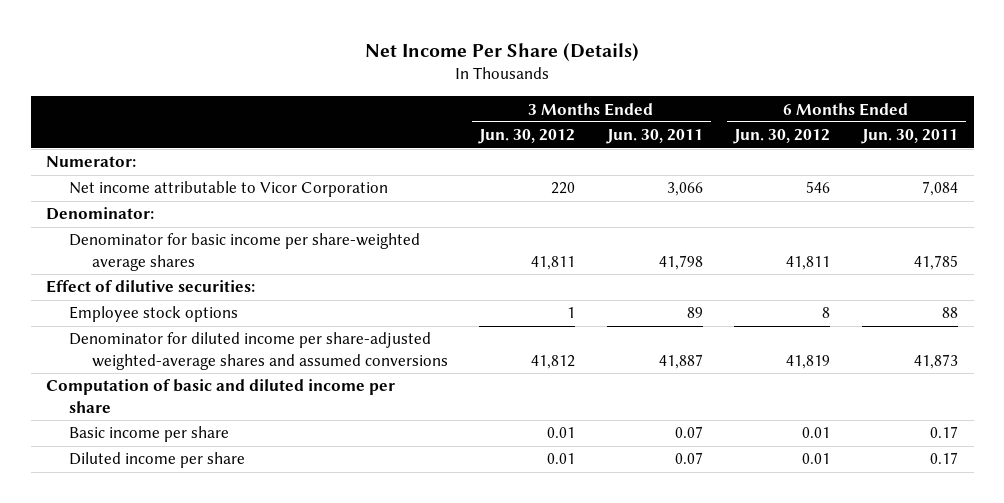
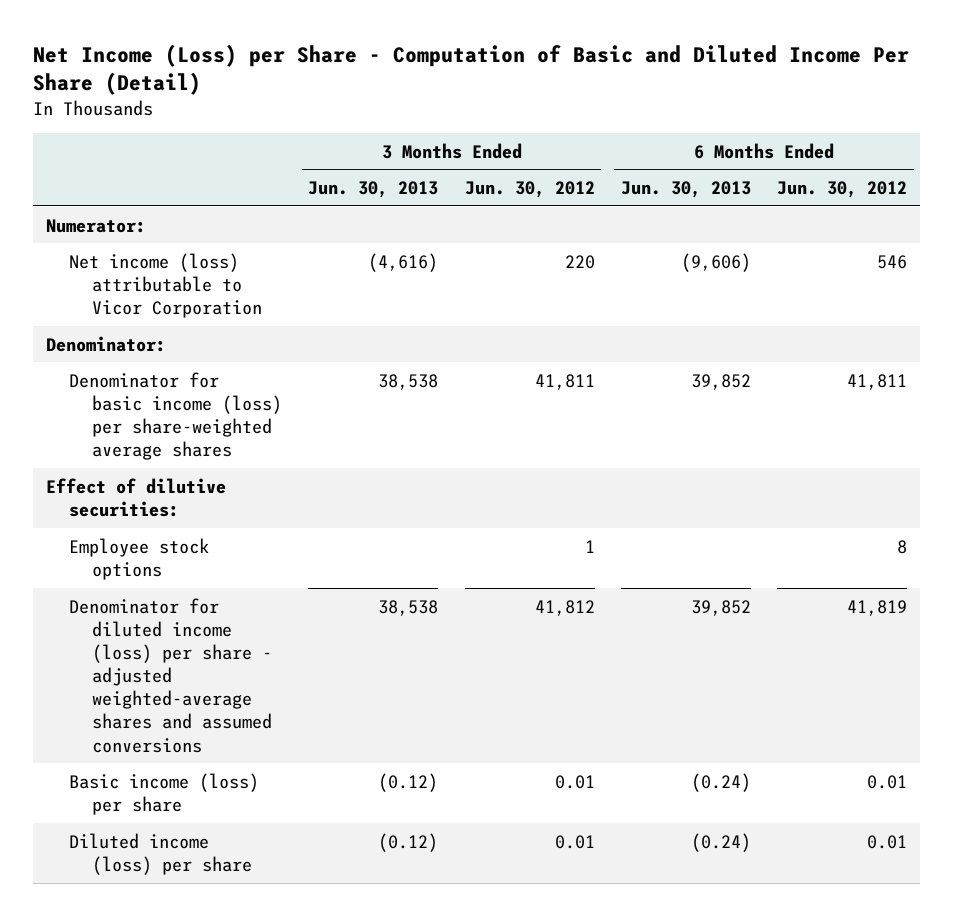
- Net Income Per Share (Details)
+ Net Income (Loss) per Share - Computation of Basic and Diluted Income Per Share (Detail)
- | 3 Months Ended Jun. 30, 2012 | 3 Months Ended Jun. 30, 2011 | 6 Months Ended Jun. 30, 2012 | 6 Months Ended Jun. 30, 2011
+ | 3 Months Ended Jun. 30, 2013 | 3 Months Ended Jun. 30, 2012 | 6 Months Ended Jun. 30, 2013 | 6 Months Ended Jun. 30, 2012
- Net income attributable to Vicor Corporation | 220 | 3,066 | 546 | 7,084
+ Net income (loss) attributable to Vicor Corporation | (4,616) | 220 | (9,606) | 546
- Denominator for basic income per share-weighted average shares | 41,811 | 41,798 | 41,811 | 41,785
+ Denominator for basic income (loss) per share-weighted average shares | 38,538 | 41,811 | 39,852 | 41,811
- Denominator for diluted income per share-adjusted weighted-average shares and assumed conversions | 41,812 | 41,887 | 41,819 | 41,873
- Computation of basic and diluted income per share
- Basic income per share | 0.01 | 0.07 | 0.01 | 0.17
- Diluted income per share | 0.01 | 0.07 | 0.01 | 0.17
+ Denominator for diluted income (loss) per share - adjusted weighted-average shares and assumed conversions | 38,538 | 41,812 | 39,852 | 41,819
+ Basic income (loss) per share | (0.12) | 0.01 | (0.24) | 0.01
+ Diluted income (loss) per share | (0.12) | 0.01 | (0.24) | 0.01

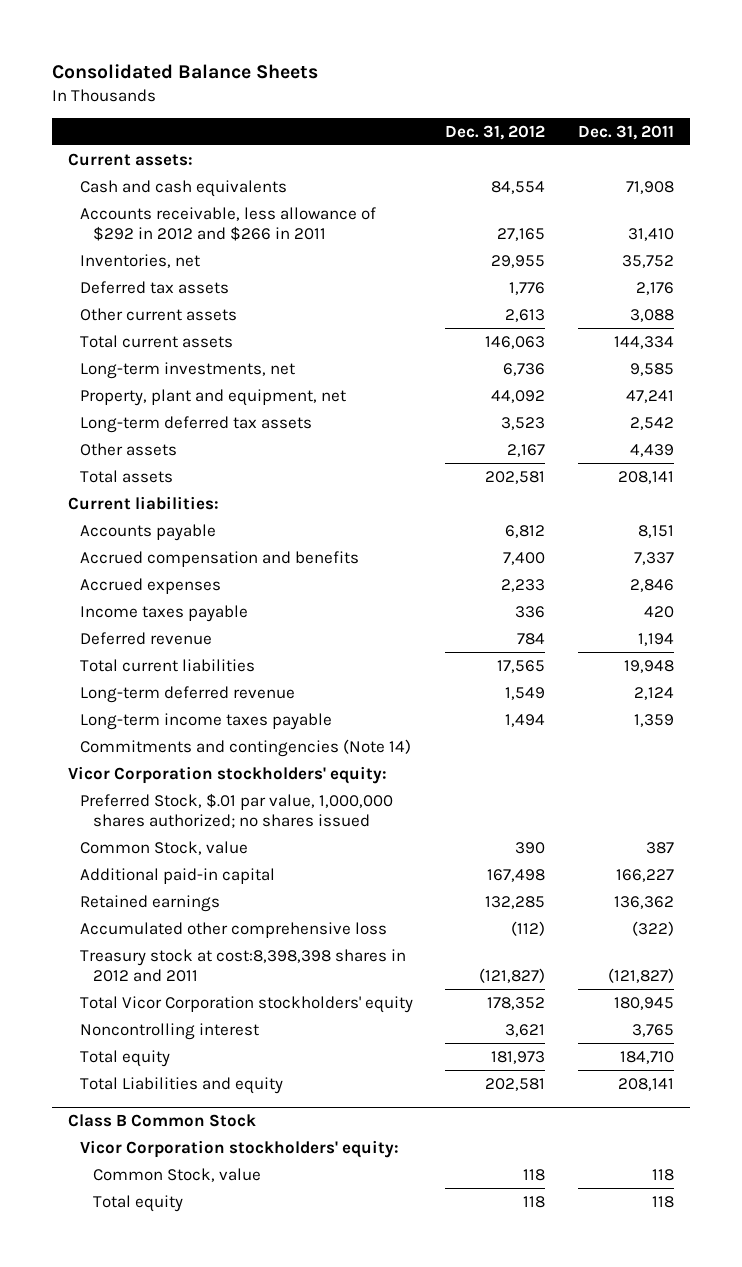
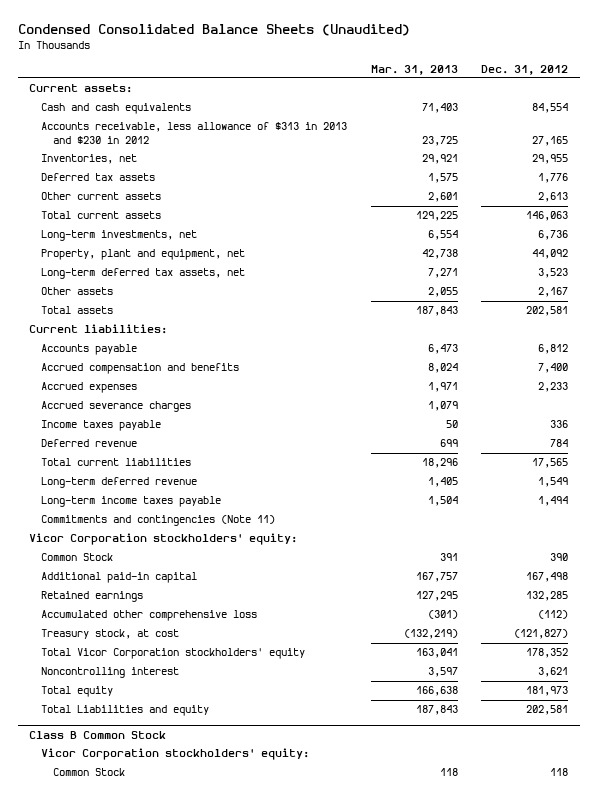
- Consolidated Balance Sheets
+ Condensed Consolidated Balance Sheets (Unaudited)
- | Dec. 31, 2012 | Dec. 31, 2011
+ | Mar. 31, 2013 | Dec. 31, 2012
- Accounts receivable, less allowance of $292 in 2012 and $266 in 2011 | 27,165 | 31,410
+ Accounts receivable, less allowance of $313 in 2013 and $230 in 2012 | 23,725 | 27,165
- Long-term deferred tax assets | 3,523 | 2,542
+ Long-term deferred tax assets, net | 7,271 | 3,523
+ Accrued severance charges | 1,079 |
- Commitments and contingencies (Note 14)
+ Commitments and contingencies (Note 11)
- Preferred Stock, $.01 par value, 1,000,000 shares authorized; no shares issued
- Common Stock, value | 390 | 387
+ Common Stock | 391 | 390
- Treasury stock at cost:8,398,398 shares in 2012 and 2011 | (121,827) | (121,827)
+ Treasury stock, at cost | (132,219) | (121,827)
@ Class B Common Stock
- Common Stock, value | 118 | 118
- Total equity | 118 | 118
+ Common Stock | 118 | 118

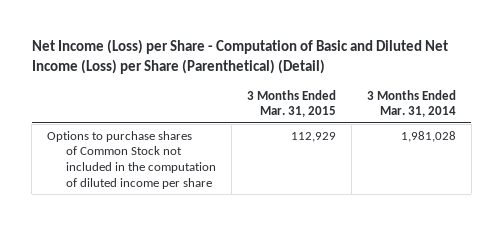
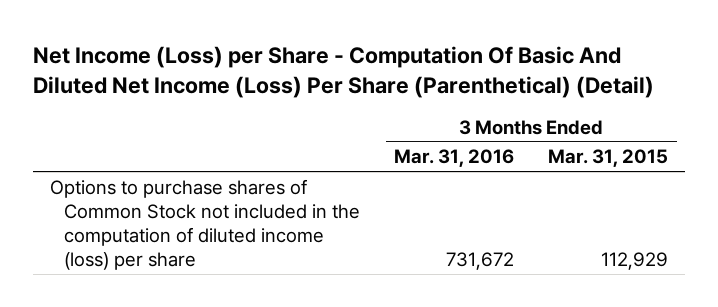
- Net Income (Loss) per Share - Computation of Basic and Diluted Net Income (Loss) per Share (Parenthetical) (Detail)
+ Net Income (Loss) per Share - Computation Of Basic And Diluted Net Income (Loss) Per Share (Parenthetical) (Detail)
- | 3 Months Ended Mar. 31, 2015 | 3 Months Ended Mar. 31, 2014
+ | 3 Months Ended Mar. 31, 2016 | 3 Months Ended Mar. 31, 2015
- Options to purchase shares of Common Stock not included in the computation of diluted income per share | 112,929 | 1,981,028
+ Options to purchase shares of Common Stock not included in the computation of diluted income (loss) per share | 731,672 | 112,929

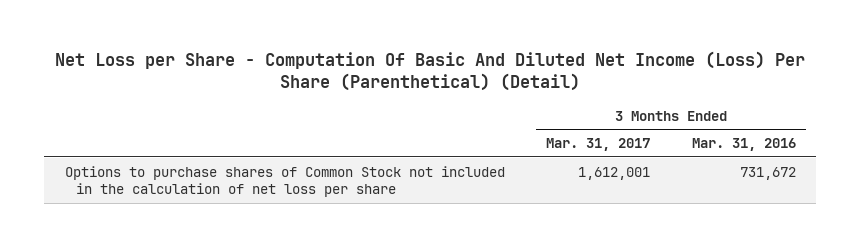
- Net Income (Loss) per Share - Computation Of Basic And Diluted Net Income (Loss) Per Share (Parenthetical) (Detail)
+ Net Loss per Share - Computation Of Basic And Diluted Net Income (Loss) Per Share (Parenthetical) (Detail)
- | 3 Months Ended Mar. 31, 2016 | 3 Months Ended Mar. 31, 2015
+ | 3 Months Ended Mar. 31, 2017 | 3 Months Ended Mar. 31, 2016
- Options to purchase shares of Common Stock not included in the computation of diluted income (loss) per share | 731,672 | 112,929
+ Options to purchase shares of Common Stock not included in the calculation of net loss per share | 1,612,001 | 731,672

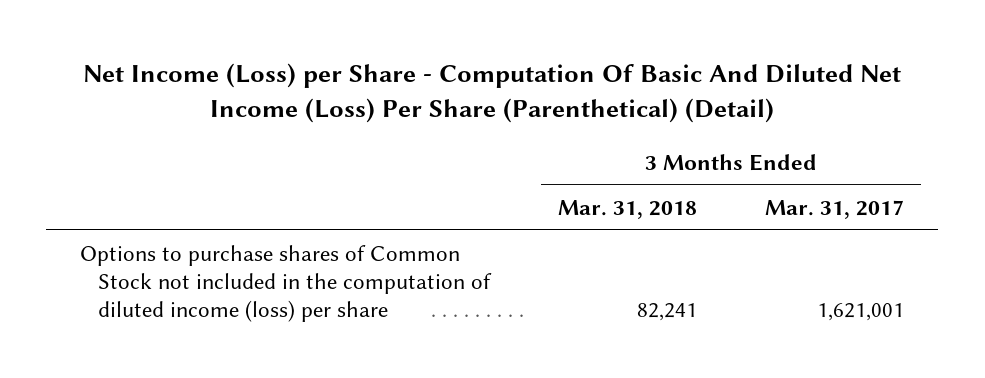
- Net Loss per Share - Computation Of Basic And Diluted Net Income (Loss) Per Share (Parenthetical) (Detail)
+ Net Income (Loss) per Share - Computation Of Basic And Diluted Net Income (Loss) Per Share (Parenthetical) (Detail)
- | 3 Months Ended Mar. 31, 2017 | 3 Months Ended Mar. 31, 2016
+ | 3 Months Ended Mar. 31, 2018 | 3 Months Ended Mar. 31, 2017
- Options to purchase shares of Common Stock not included in the calculation of net loss per share | 1,612,001 | 731,672
+ Options to purchase shares of Common Stock not included in the computation of diluted income (loss) per share | 82,241 | 1,621,001

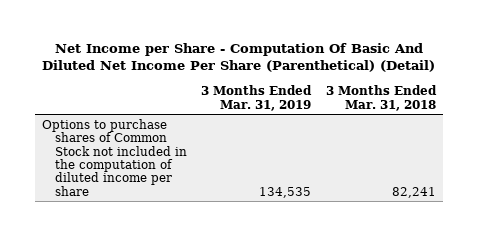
- Net Income (Loss) per Share - Computation Of Basic And Diluted Net Income (Loss) Per Share (Parenthetical) (Detail)
+ Net Income per Share - Computation Of Basic And Diluted Net Income Per Share (Parenthetical) (Detail)
- | 3 Months Ended Mar. 31, 2018 | 3 Months Ended Mar. 31, 2017
+ | 3 Months Ended Mar. 31, 2019 | 3 Months Ended Mar. 31, 2018
- Options to purchase shares of Common Stock not included in the computation of diluted income (loss) per share | 82,241 | 1,621,001
+ Options to purchase shares of Common Stock not included in the computation of diluted income per share | 134,535 | 82,241

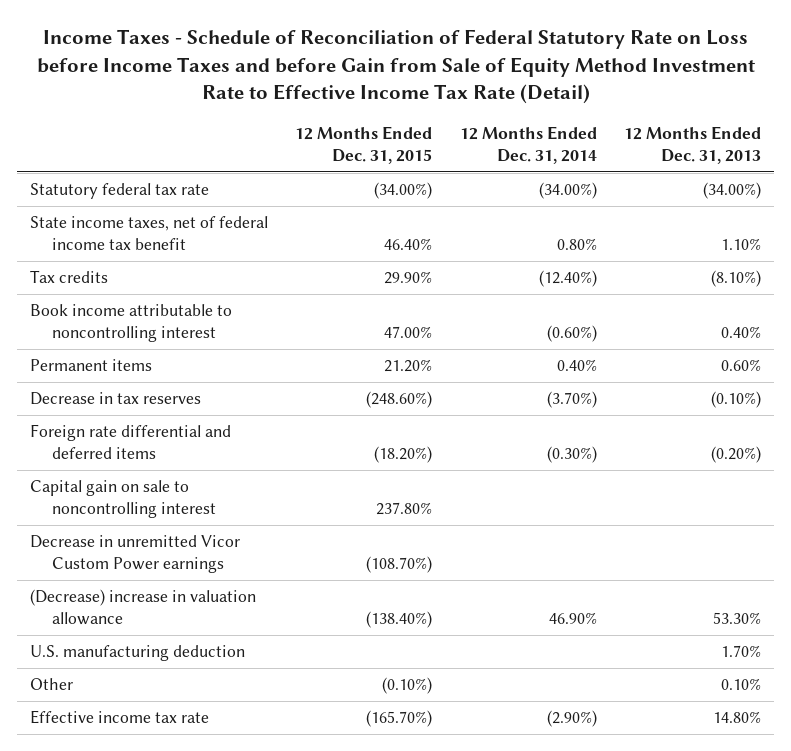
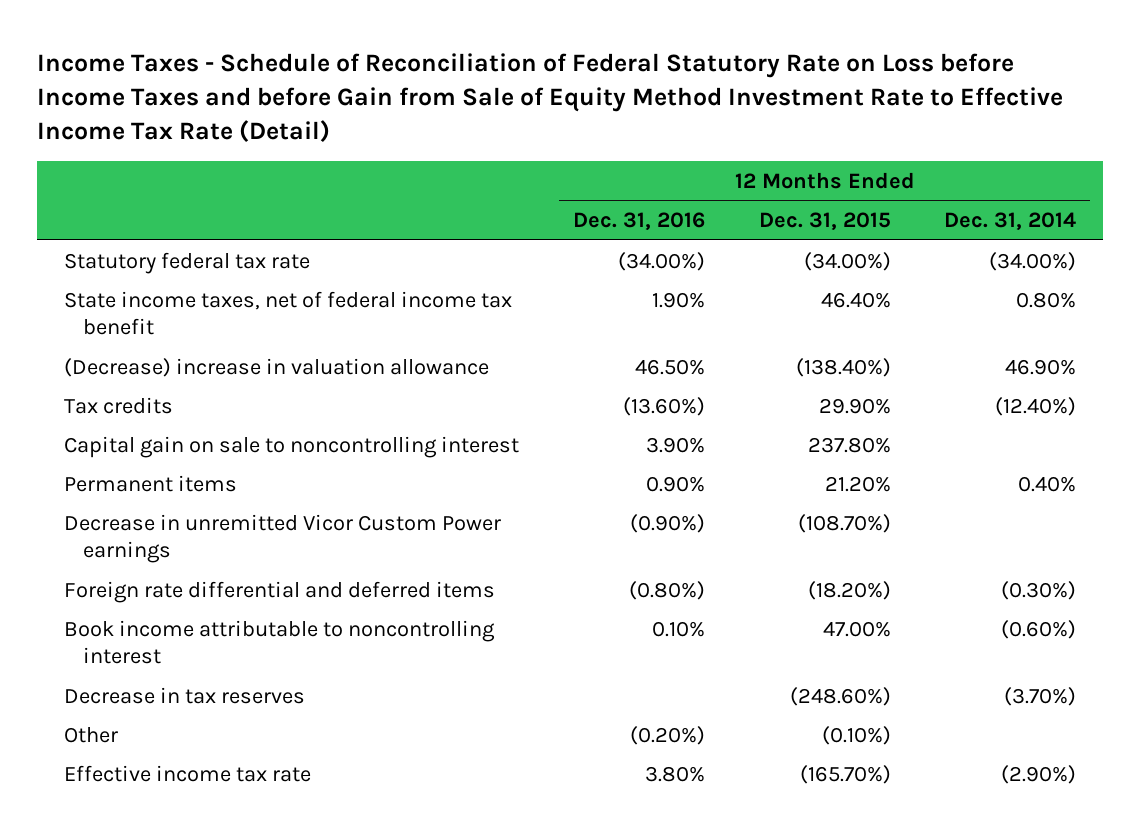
- | 12 Months Ended Dec. 31, 2015 | 12 Months Ended Dec. 31, 2014 | 12 Months Ended Dec. 31, 2013
+ | 12 Months Ended Dec. 31, 2016 | 12 Months Ended Dec. 31, 2015 | 12 Months Ended Dec. 31, 2014
moved up: (Decrease) increase in valuation allowance | 46.50% | (138.40%) | 46.90%
moved down: Permanent items | 0.90% | 21.20% | 0.40%
- U.S. manufacturing deduction | | | 1.70%
moved down: Foreign rate differential and deferred items | (0.80%) | (18.20%) | (0.30%)
moved down: Book income attributable to noncontrolling interest | 0.10% | 47.00% | (0.60%)
moved down: Decrease in tax reserves | | (248.60%) | (3.70%)

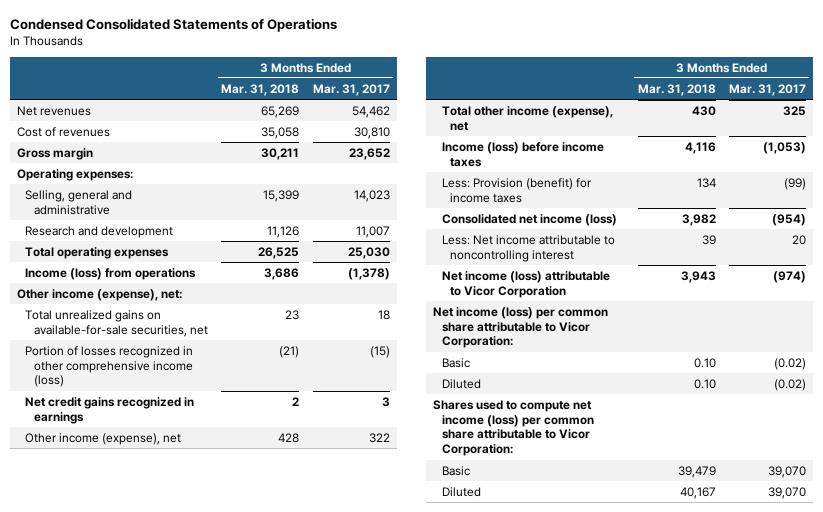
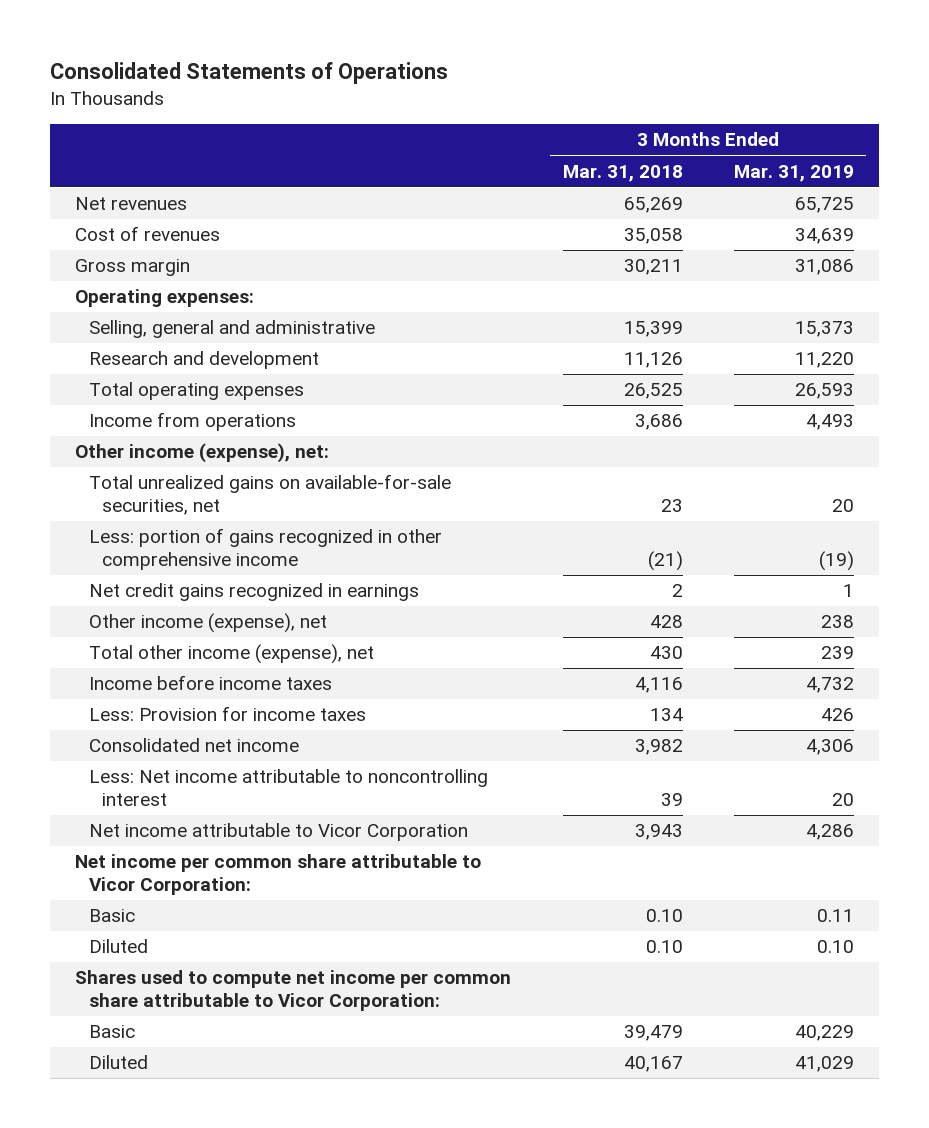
- Condensed Consolidated Statements of Operations
+ Consolidated Statements of Operations
- | 3 Months Ended Mar. 31, 2018 | 3 Months Ended Mar. 31, 2017
+ | 3 Months Ended Mar. 31, 2018 | 3 Months Ended Mar. 31, 2019
- Income (loss) from operations | 3,686 | (1,378)
+ Income from operations | 3,686 | 4,493
- Portion of losses recognized in other comprehensive income (loss) | (21) | (15)
+ Less: portion of gains recognized in other comprehensive income | (21) | (19)
- Income (loss) before income taxes | 4,116 | (1,053)
- Less: Provision (benefit) for income taxes | 134 | (99)
- Consolidated net income (loss) | 3,982 | (954)
+ Income before income taxes | 4,116 | 4,732
+ Less: Provision for income taxes | 134 | 426
+ Consolidated net income | 3,982 | 4,306
- Net income (loss) attributable to Vicor Corporation | 3,943 | (974)
- Net income (loss) per common share attributable to Vicor Corporation:
+ Net income attributable to Vicor Corporation | 3,943 | 4,286
+ Net income per common share attributable to Vicor Corporation:
- Shares used to compute net income (loss) per common share attributable to Vicor Corporation:
+ Shares used to compute net income per common share attributable to Vicor Corporation:

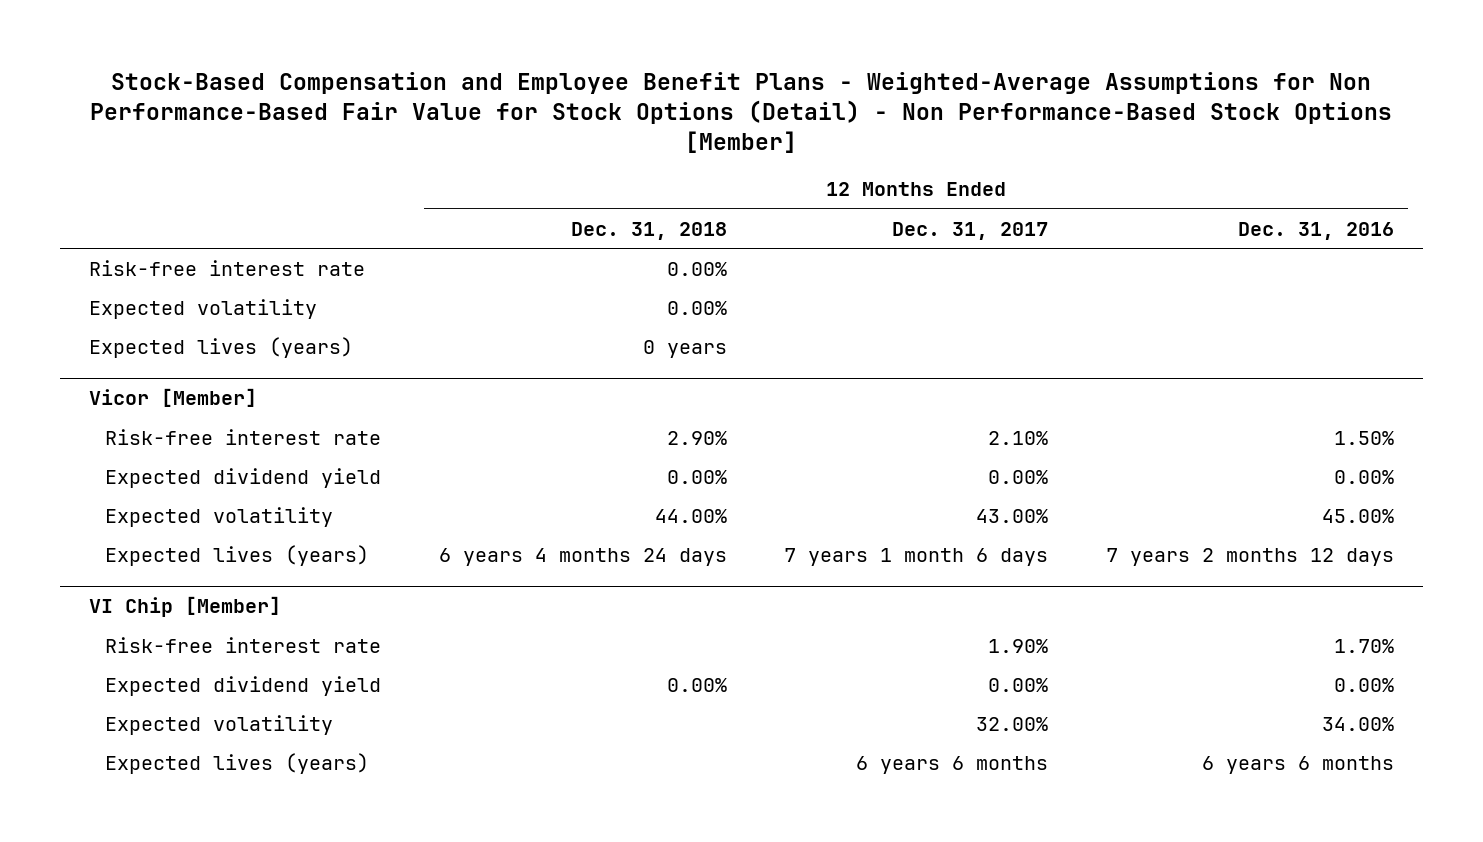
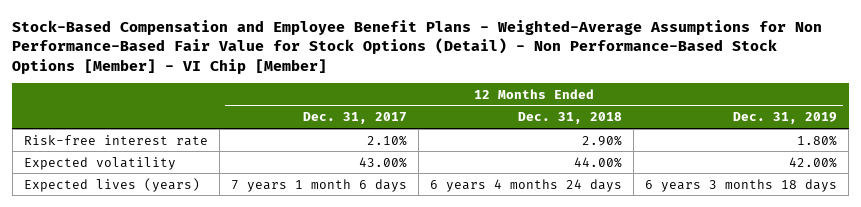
- Stock-Based Compensation and Employee Benefit Plans - Weighted-Average Assumptions for Non Performance-Based Fair Value for Stock Options (Detail) - Non Performance-Based Stock Options [Member]
+ Stock-Based Compensation and Employee Benefit Plans - Weighted-Average Assumptions for Non Performance-Based Fair Value for Stock Options (Detail) - Non Performance-Based Stock Options [Member] - VI Chip [Member]
- | 12 Months Ended Dec. 31, 2018 | 12 Months Ended Dec. 31, 2017 | 12 Months Ended Dec. 31, 2016
+ | 12 Months Ended Dec. 31, 2017 | 12 Months Ended Dec. 31, 2018 | 12 Months Ended Dec. 31, 2019
- Risk-free interest rate | 0.00% | |
- Expected volatility | 0.00% | |
- Expected lives (years) | 0 years | |
- Vicor [Member]
- Expected dividend yield | 0.00% | 0.00% | 0.00%
- VI Chip [Member]
- Risk-free interest rate | | 1.90% | 1.70%
- Expected dividend yield | 0.00% | 0.00% | 0.00%
- Expected volatility | | 32.00% | 34.00%
- Expected lives (years) | | 6 years 6 months | 6 years 6 months

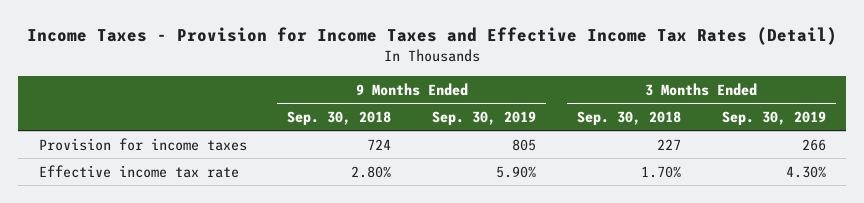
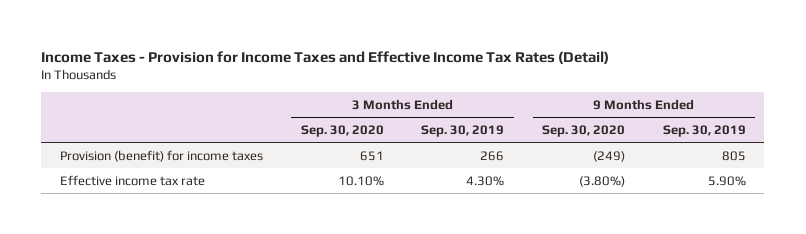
- | 9 Months Ended Sep. 30, 2018 | 9 Months Ended Sep. 30, 2019 | 3 Months Ended Sep. 30, 2018 | 3 Months Ended Sep. 30, 2019
+ | 3 Months Ended Sep. 30, 2020 | 3 Months Ended Sep. 30, 2019 | 9 Months Ended Sep. 30, 2020 | 9 Months Ended Sep. 30, 2019
- Provision for income taxes | 724 | 805 | 227 | 266
+ Provision (benefit) for income taxes | 651 | 266 | (249) | 805

